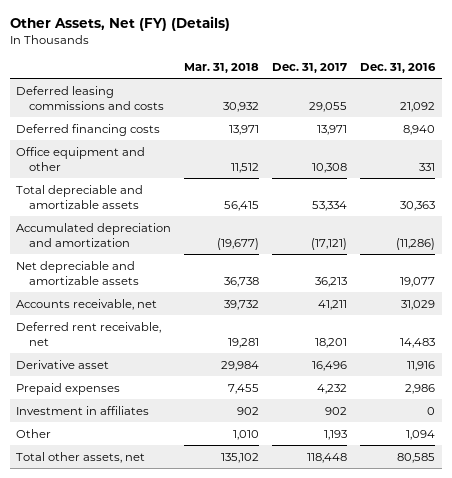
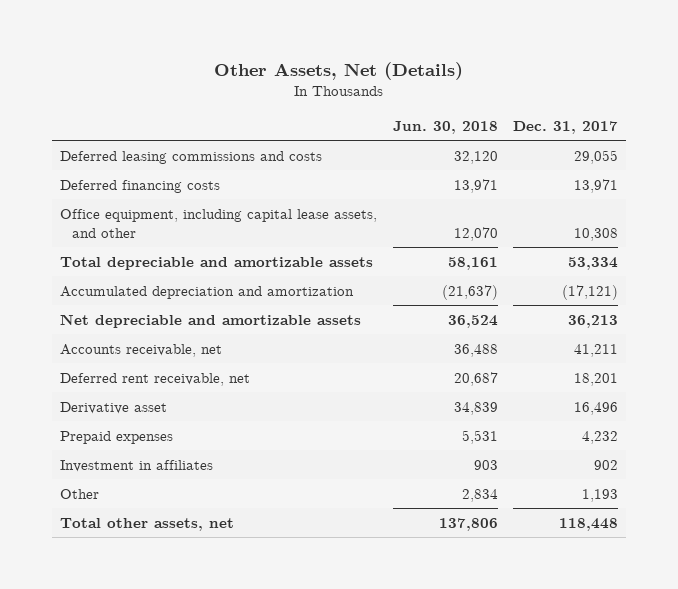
- Other Assets, Net (FY) (Details)
+ Other Assets, Net (Details)
- | Mar. 31, 2018 | Dec. 31, 2017 | Dec. 31, 2016
+ | Jun. 30, 2018 | Dec. 31, 2017
- Office equipment and other | 11,512 | 10,308 | 331
+ Office equipment, including capital lease assets, and other | 12,070 | 10,308

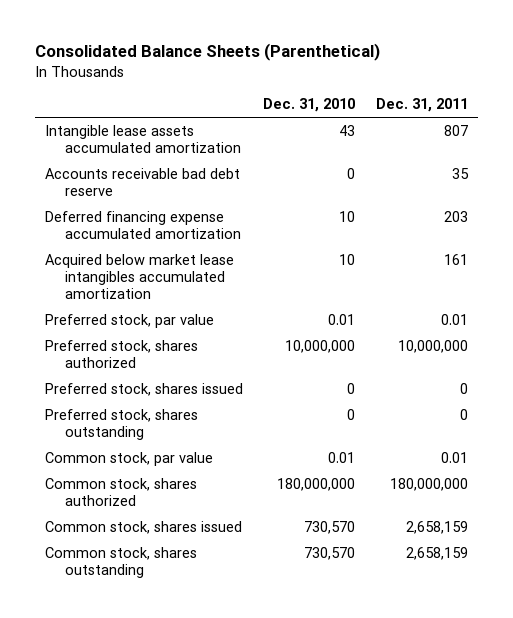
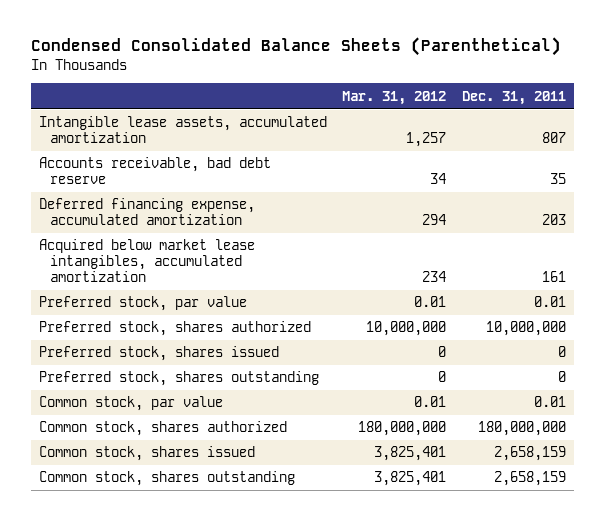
- Consolidated Balance Sheets (Parenthetical)
+ Condensed Consolidated Balance Sheets (Parenthetical)
- | Dec. 31, 2010 | Dec. 31, 2011
+ | Mar. 31, 2012 | Dec. 31, 2011
- Intangible lease assets accumulated amortization | 43 | 807
- Accounts receivable bad debt reserve | 0 | 35
- Deferred financing expense accumulated amortization | 10 | 203
- Acquired below market lease intangibles accumulated amortization | 10 | 161
+ Intangible lease assets, accumulated amortization | 1,257 | 807
+ Accounts receivable, bad debt reserve | 34 | 35
+ Deferred financing expense, accumulated amortization | 294 | 203
+ Acquired below market lease intangibles, accumulated amortization | 234 | 161

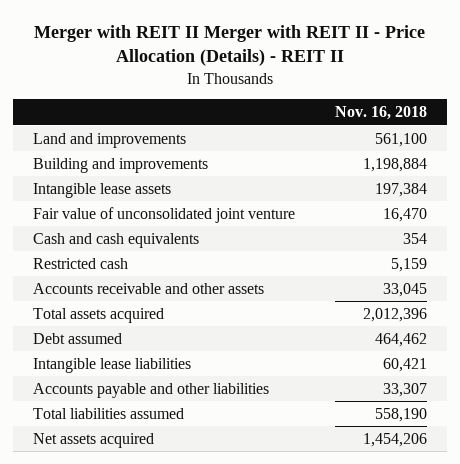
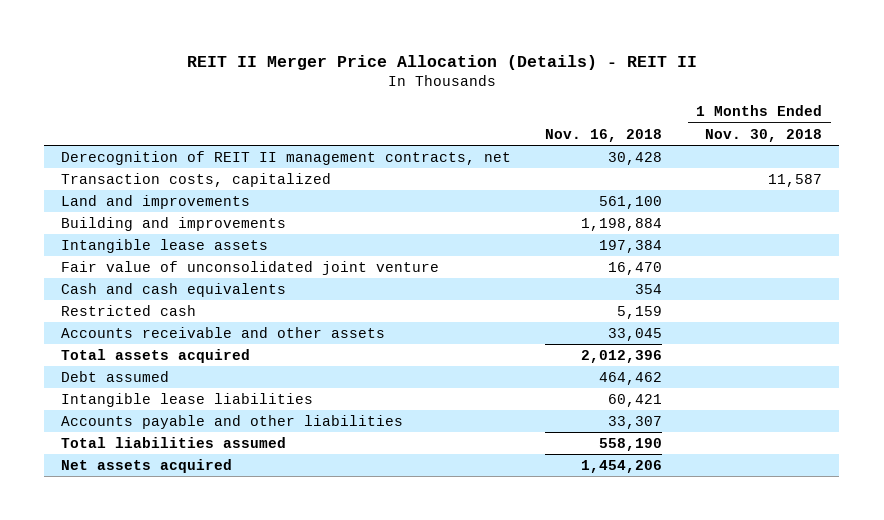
- Merger with REIT II Merger with REIT II - Price Allocation (Details) - REIT II
+ REIT II Merger Price Allocation (Details) - REIT II
- | Nov. 16, 2018
+ | Nov. 16, 2018 | 1 Months Ended Nov. 30, 2018
+ Derecognition of REIT II management contracts, net | 30,428 |
+ Transaction costs, capitalized | | 11,587

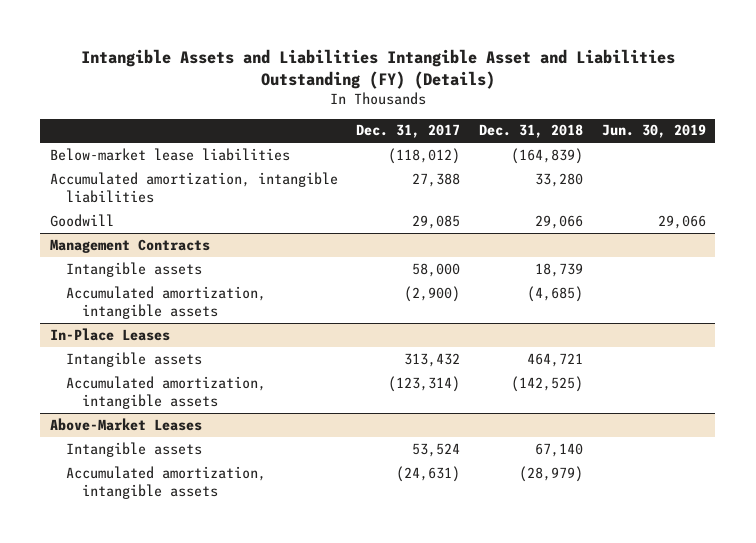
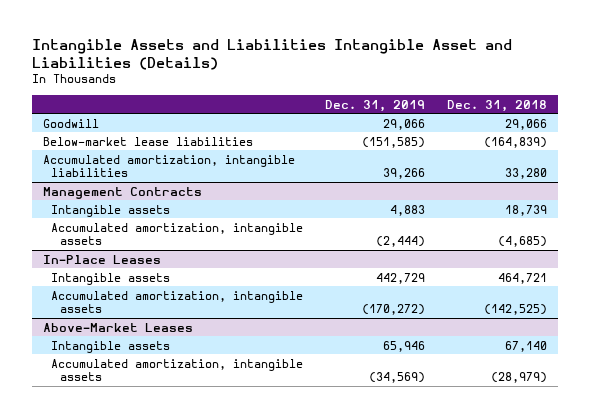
- Intangible Assets and Liabilities Intangible Asset and Liabilities Outstanding (FY) (Details)
+ Intangible Assets and Liabilities Intangible Asset and Liabilities (Details)
- | Dec. 31, 2017 | Dec. 31, 2018 | Jun. 30, 2019
+ | Dec. 31, 2019 | Dec. 31, 2018
moved up: Goodwill | 29,066 | 29,066

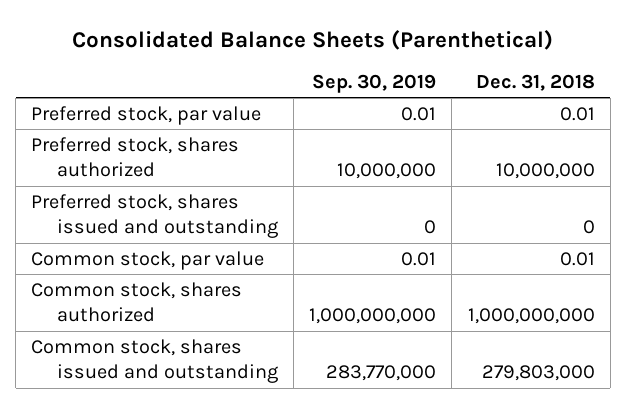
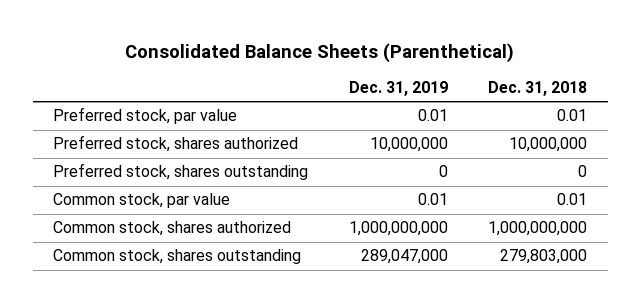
- | Sep. 30, 2019 | Dec. 31, 2018
+ | Dec. 31, 2019 | Dec. 31, 2018
- Preferred stock, shares issued and outstanding | 0 | 0
+ Preferred stock, shares outstanding | 0 | 0
- Common stock, shares issued and outstanding | 283,770,000 | 279,803,000
+ Common stock, shares outstanding | 289,047,000 | 279,803,000

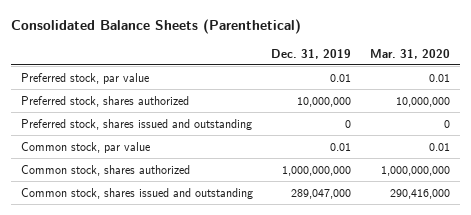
- | Dec. 31, 2019 | Dec. 31, 2018
+ | Dec. 31, 2019 | Mar. 31, 2020
- Preferred stock, shares outstanding | 0 | 0
+ Preferred stock, shares issued and outstanding | 0 | 0
- Common stock, shares outstanding | 289,047,000 | 279,803,000
+ Common stock, shares issued and outstanding | 289,047,000 | 290,416,000

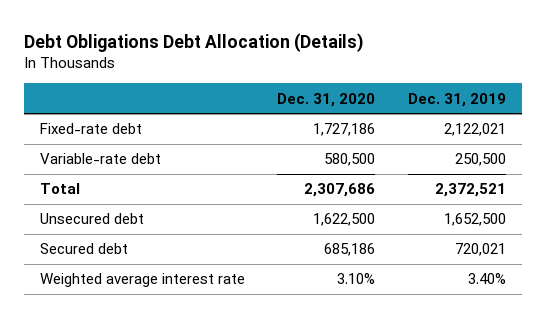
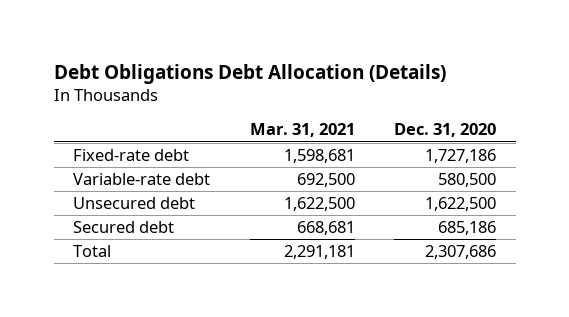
- | Dec. 31, 2020 | Dec. 31, 2019
+ | Mar. 31, 2021 | Dec. 31, 2020
- Weighted average interest rate | 3.10% | 3.40%
moved down: Total | 2,291,181 | 2,307,686

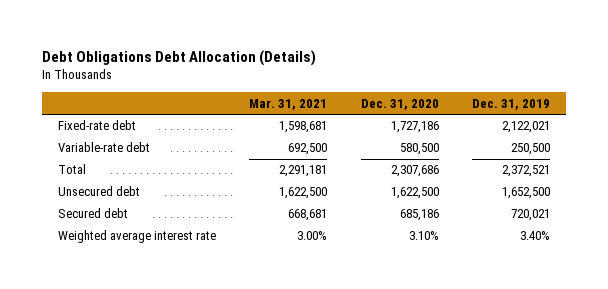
- | Mar. 31, 2021 | Dec. 31, 2020
+ | Mar. 31, 2021 | Dec. 31, 2020 | Dec. 31, 2019
moved up: Total | 2,291,181 | 2,307,686 | 2,372,521
+ Weighted average interest rate | 3.00% | 3.10% | 3.40%

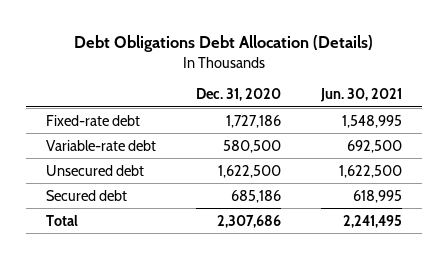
- | Mar. 31, 2021 | Dec. 31, 2020 | Dec. 31, 2019
+ | Dec. 31, 2020 | Jun. 30, 2021
- Weighted average interest rate | 3.00% | 3.10% | 3.40%
moved down: Total | 2,307,686 | 2,241,495

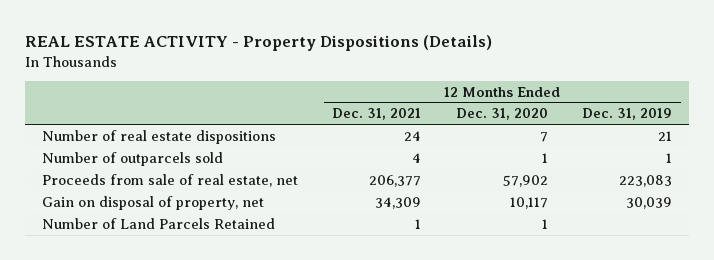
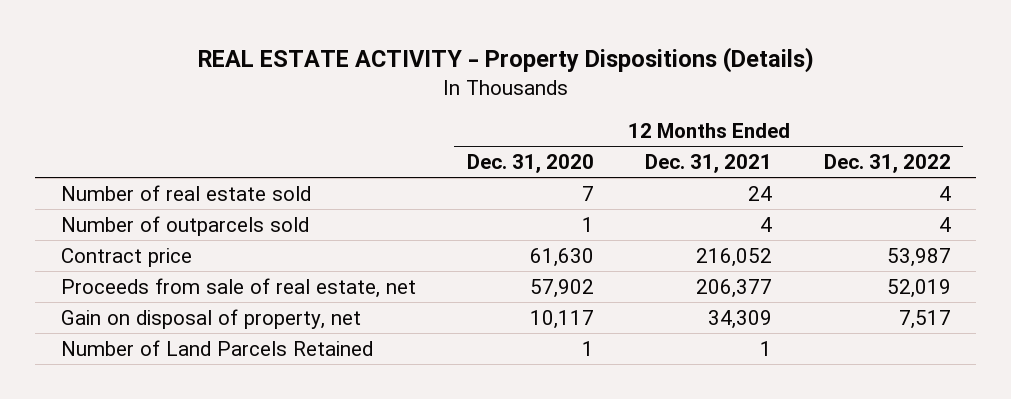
- | 12 Months Ended Dec. 31, 2021 | 12 Months Ended Dec. 31, 2020 | 12 Months Ended Dec. 31, 2019
+ | 12 Months Ended Dec. 31, 2020 | 12 Months Ended Dec. 31, 2021 | 12 Months Ended Dec. 31, 2022
- Number of real estate dispositions | 24 | 7 | 21
+ Number of real estate sold | 7 | 24 | 4
+ Contract price | 61,630 | 216,052 | 53,987

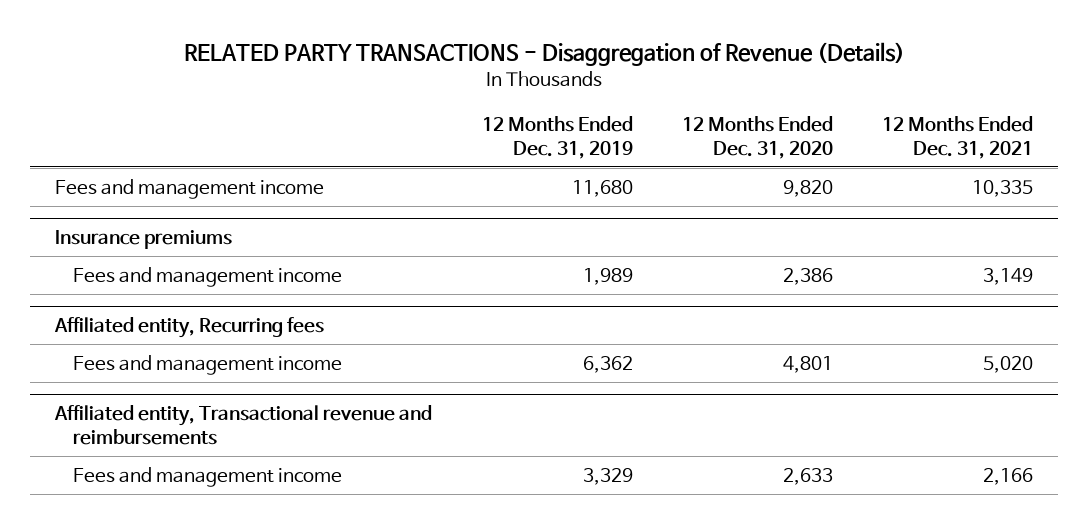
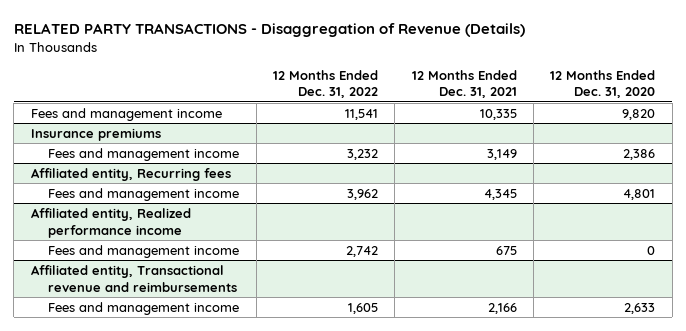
- | 12 Months Ended Dec. 31, 2019 | 12 Months Ended Dec. 31, 2020 | 12 Months Ended Dec. 31, 2021
+ | 12 Months Ended Dec. 31, 2022 | 12 Months Ended Dec. 31, 2021 | 12 Months Ended Dec. 31, 2020
@ Affiliated entity, Recurring fees
- Fees and management income | 6,362 | 4,801 | 5,020
+ Fees and management income | 3,962 | 4,345 | 4,801
+ Affiliated entity, Realized performance income
+ Fees and management income | 2,742 | 675 | 0

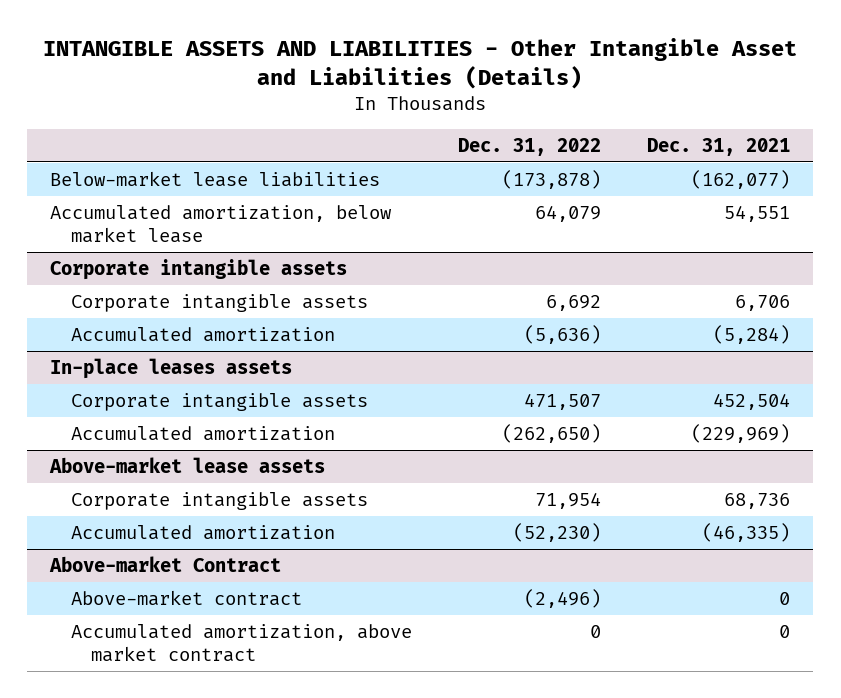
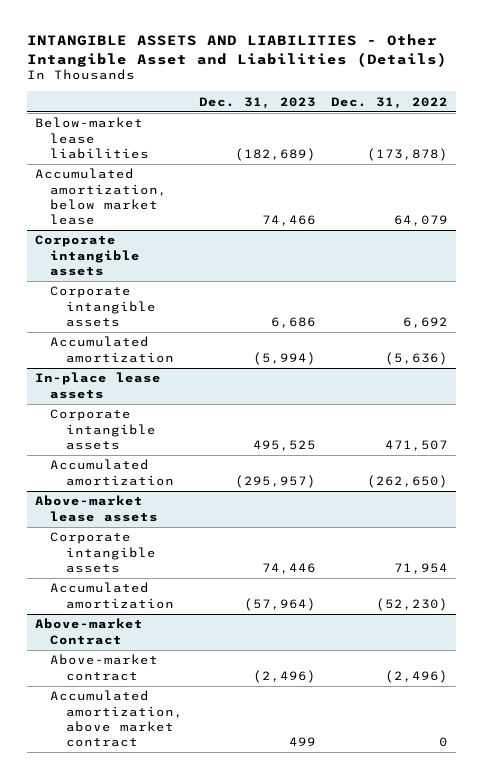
- | Dec. 31, 2022 | Dec. 31, 2021
+ | Dec. 31, 2023 | Dec. 31, 2022
- In-place leases assets
+ In-place lease assets

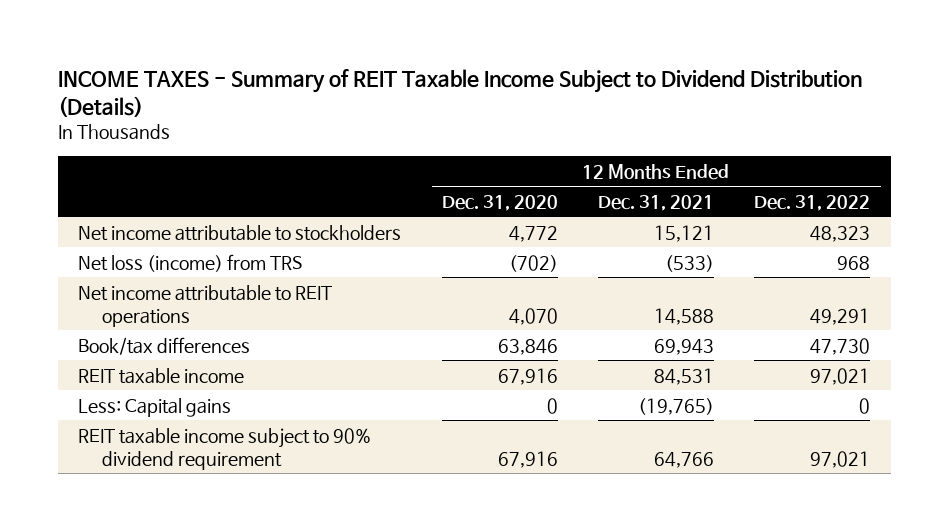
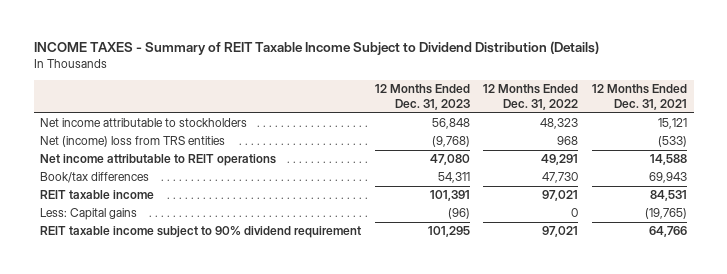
- | 12 Months Ended Dec. 31, 2020 | 12 Months Ended Dec. 31, 2021 | 12 Months Ended Dec. 31, 2022
+ | 12 Months Ended Dec. 31, 2023 | 12 Months Ended Dec. 31, 2022 | 12 Months Ended Dec. 31, 2021
- Net loss (income) from TRS | (702) | (533) | 968
+ Net (income) loss from TRS entities | (9,768) | 968 | (533)

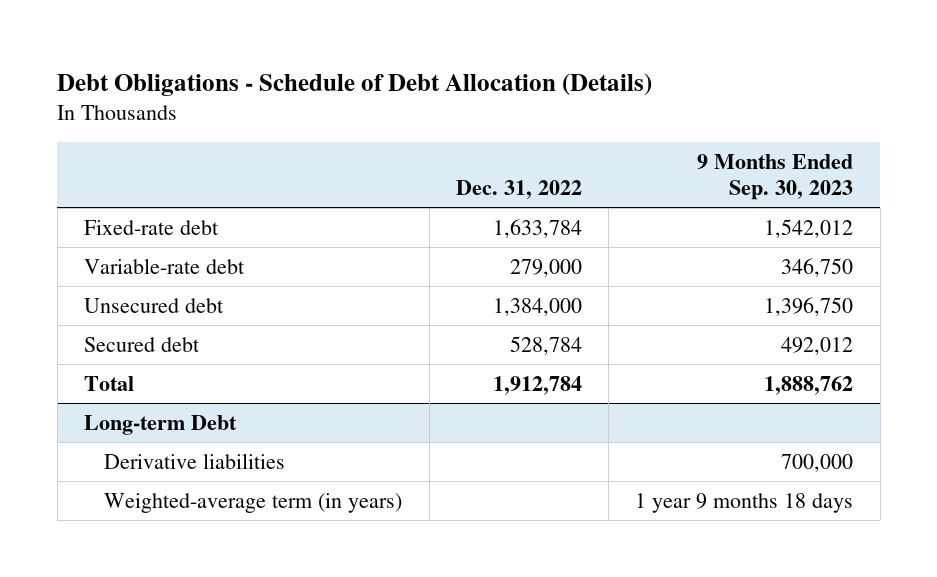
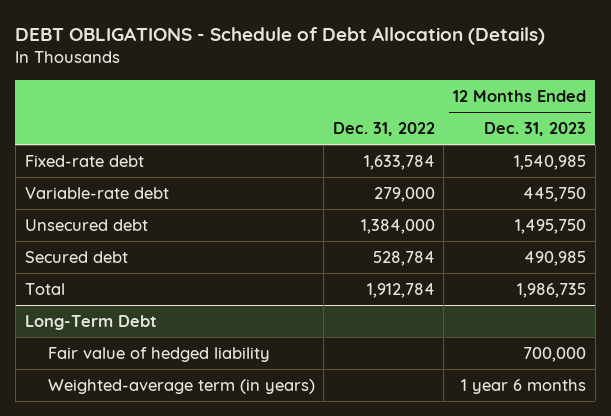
- Debt Obligations - Schedule of Debt Allocation (Details)
+ DEBT OBLIGATIONS - Schedule of Debt Allocation (Details)
- | Dec. 31, 2022 | 9 Months Ended Sep. 30, 2023
+ | Dec. 31, 2022 | 12 Months Ended Dec. 31, 2023
- Long-term Debt
- Derivative liabilities | | 700,000
+ Long-Term Debt
+ Fair value of hedged liability | | 700,000

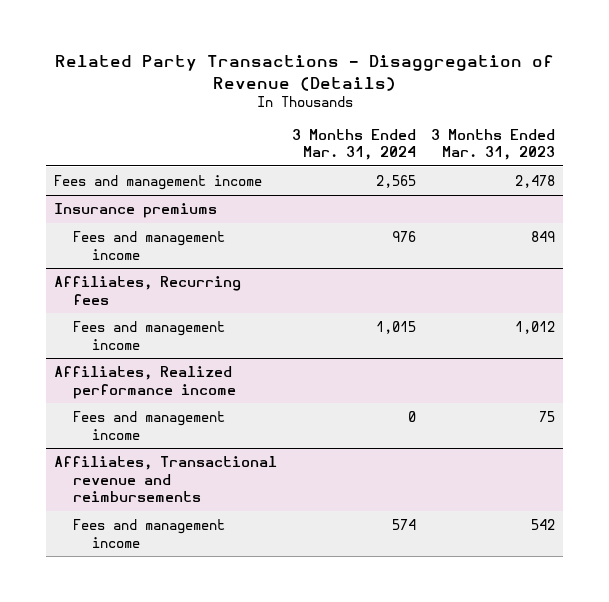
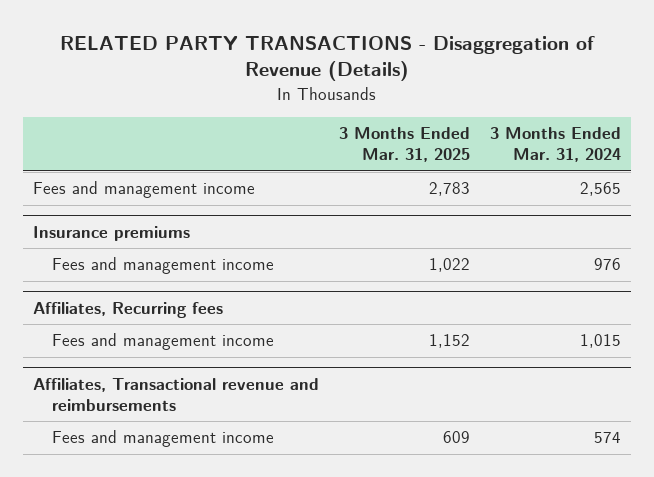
- Related Party Transactions - Disaggregation of Revenue (Details)
+ RELATED PARTY TRANSACTIONS - Disaggregation of Revenue (Details)
- | 3 Months Ended Mar. 31, 2024 | 3 Months Ended Mar. 31, 2023
+ | 3 Months Ended Mar. 31, 2025 | 3 Months Ended Mar. 31, 2024
- Affiliates, Realized performance income
- Fees and management income | 0 | 75

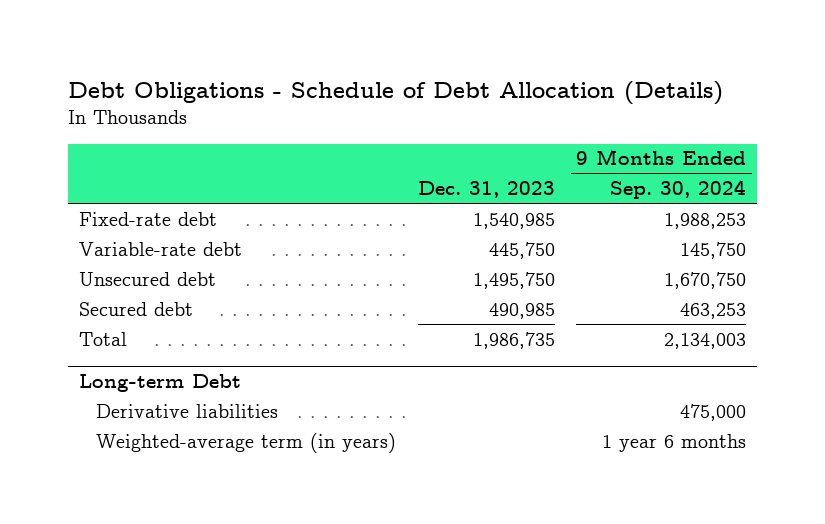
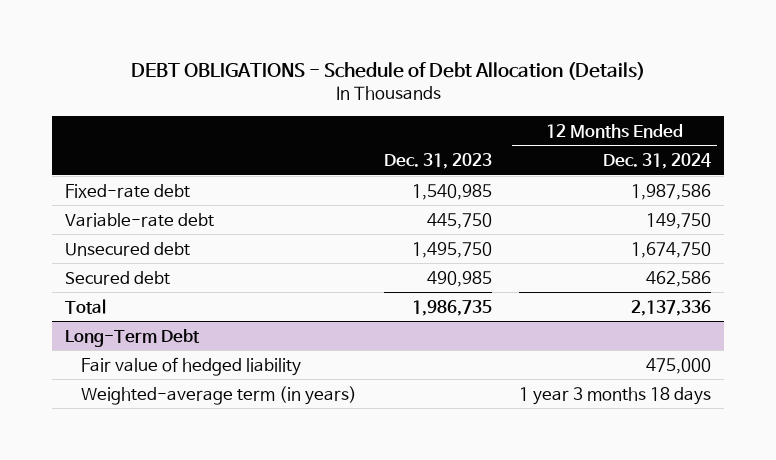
- Debt Obligations - Schedule of Debt Allocation (Details)
+ DEBT OBLIGATIONS - Schedule of Debt Allocation (Details)
- | Dec. 31, 2023 | 9 Months Ended Sep. 30, 2024
+ | Dec. 31, 2023 | 12 Months Ended Dec. 31, 2024
- Long-term Debt
- Derivative liabilities | | 475,000
+ Long-Term Debt
+ Fair value of hedged liability | | 475,000

